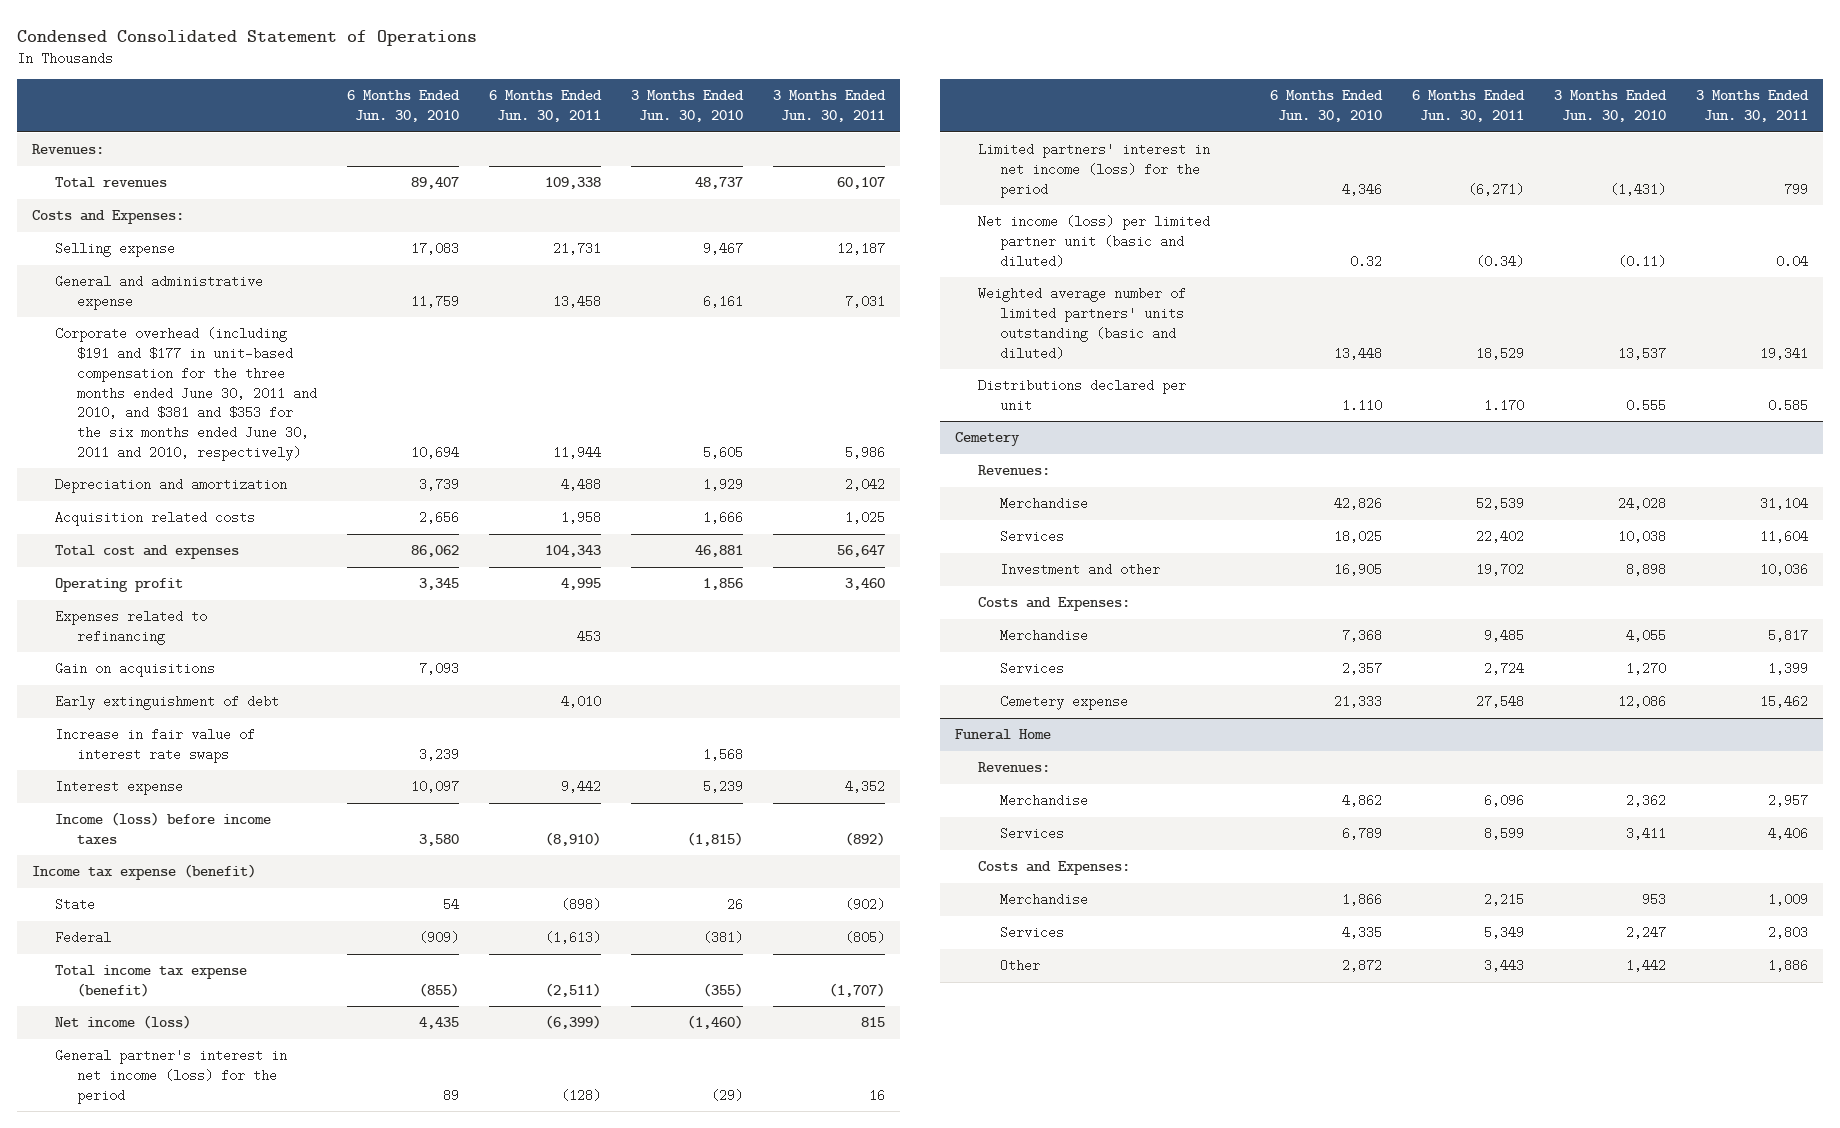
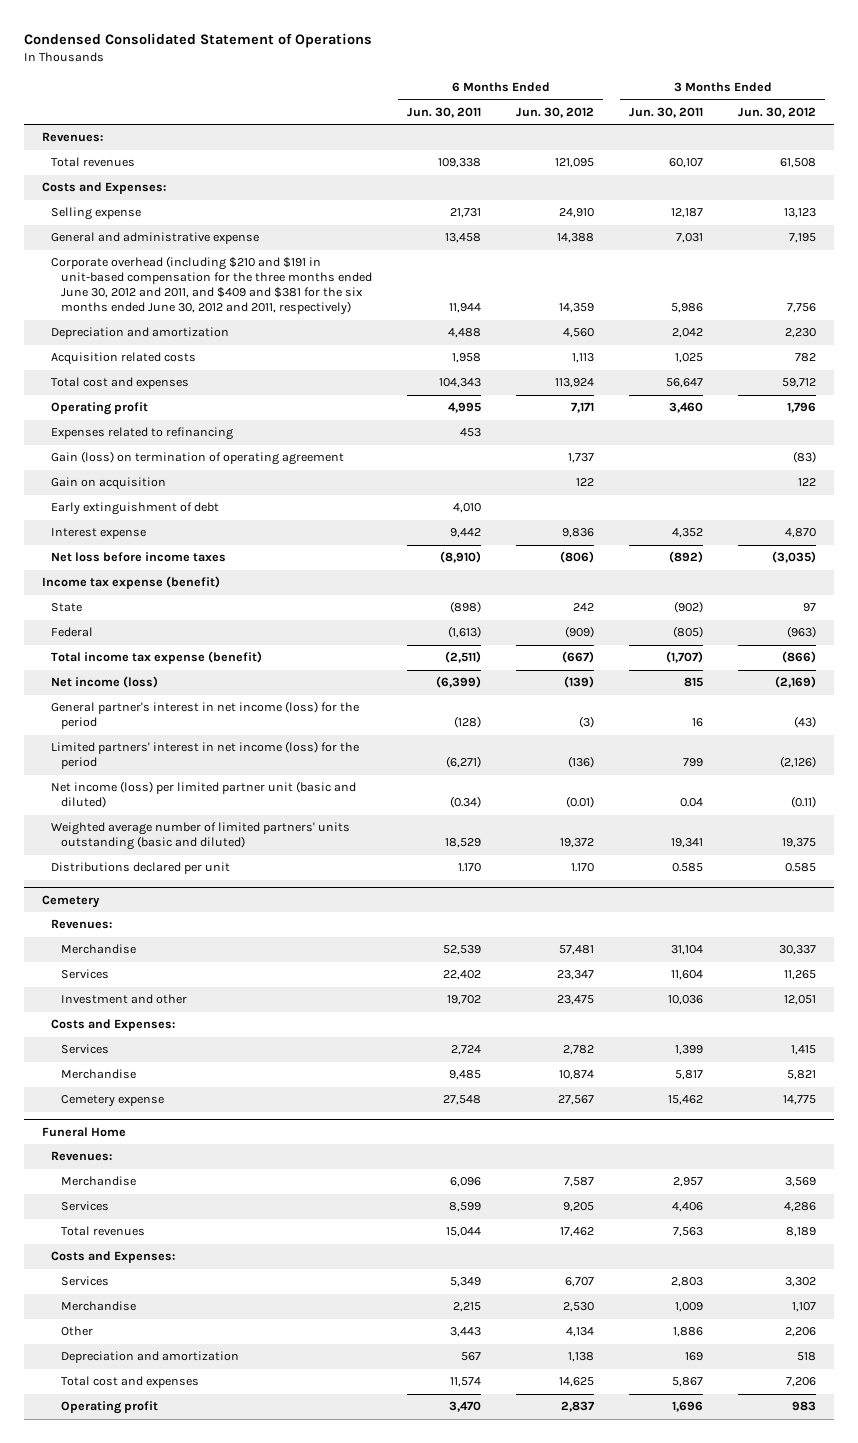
- | 6 Months Ended Jun. 30, 2010 | 6 Months Ended Jun. 30, 2011 | 3 Months Ended Jun. 30, 2010 | 3 Months Ended Jun. 30, 2011
+ | 6 Months Ended Jun. 30, 2011 | 6 Months Ended Jun. 30, 2012 | 3 Months Ended Jun. 30, 2011 | 3 Months Ended Jun. 30, 2012
- Corporate overhead (including $191 and $177 in unit-based compensation for the three months ended June 30, 2011 and 2010, and $381 and $353 for the six months ended June 30, 2011 and 2010, respectively) | 10,694 | 11,944 | 5,605 | 5,986
+ Corporate overhead (including $210 and $191 in unit-based compensation for the three months ended June 30, 2012 and 2011, and $409 and $381 for the six months ended June 30, 2012 and 2011, respectively) | 11,944 | 14,359 | 5,986 | 7,756
- Gain on acquisitions | 7,093 | | |
+ Gain (loss) on termination of operating agreement | | 1,737 | | (83)
+ Gain on acquisition | | 122 | | 122
- Increase in fair value of interest rate swaps | 3,239 | | 1,568 |
- Income (loss) before income taxes | 3,580 | (8,910) | (1,815) | (892)
+ Net loss before income taxes | (8,910) | (806) | (892) | (3,035)
@ Cemetery
moved down: Merchandise | 9,485 | 10,874 | 5,817 | 5,821
@ Funeral Home
+ Total revenues | 15,044 | 17,462 | 7,563 | 8,189
moved down: Merchandise | 2,215 | 2,530 | 1,009 | 1,107
+ Depreciation and amortization | 567 | 1,138 | 169 | 518
+ Total cost and expenses | 11,574 | 14,625 | 5,867 | 7,206
+ Operating profit | 3,470 | 2,837 | 1,696 | 983

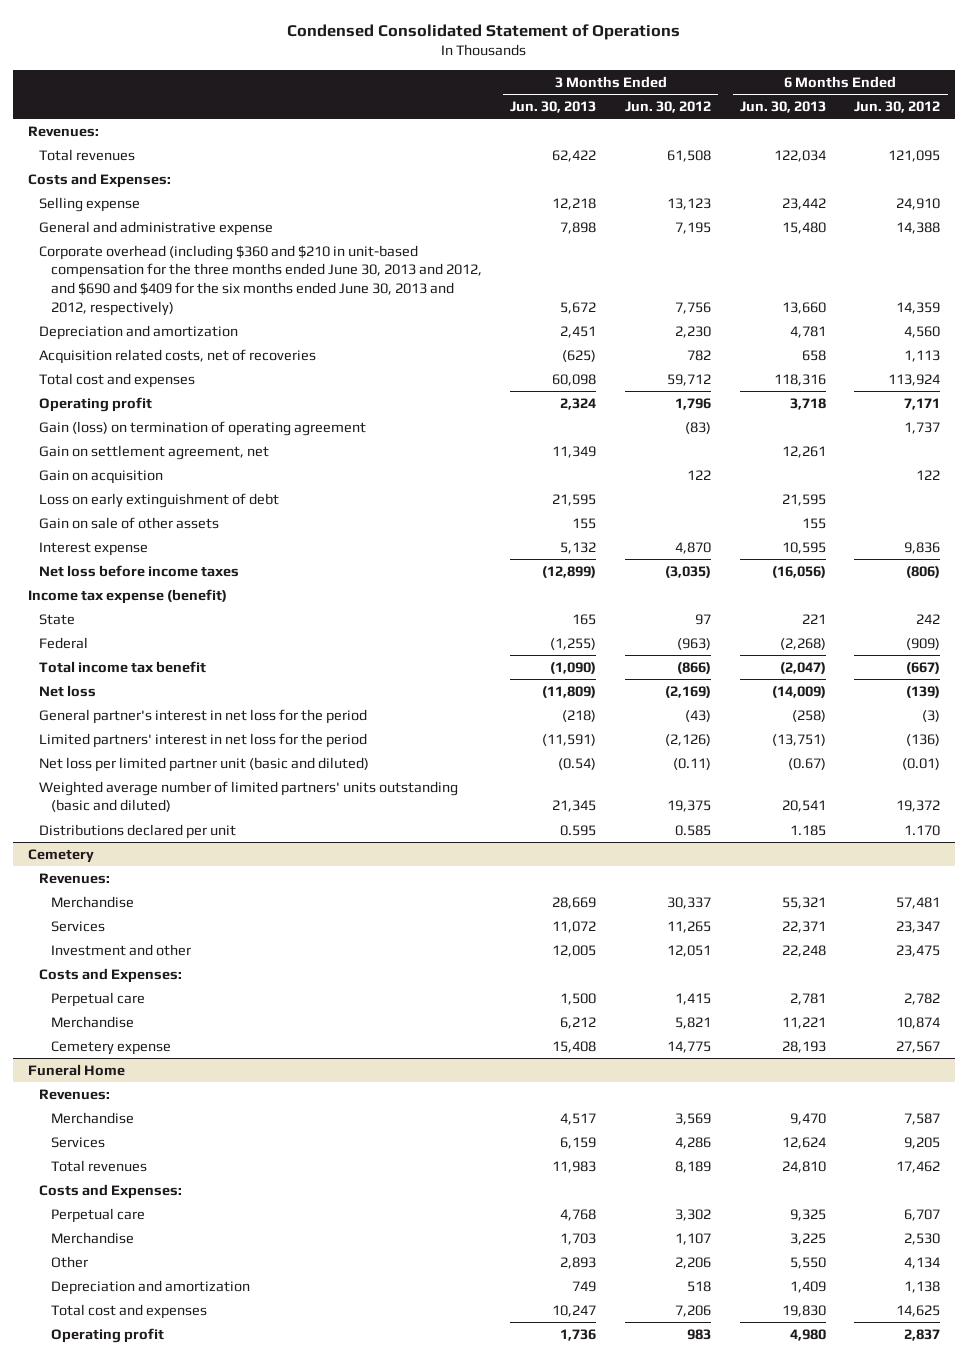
- | 6 Months Ended Jun. 30, 2011 | 6 Months Ended Jun. 30, 2012 | 3 Months Ended Jun. 30, 2011 | 3 Months Ended Jun. 30, 2012
+ | 3 Months Ended Jun. 30, 2013 | 3 Months Ended Jun. 30, 2012 | 6 Months Ended Jun. 30, 2013 | 6 Months Ended Jun. 30, 2012
- Corporate overhead (including $210 and $191 in unit-based compensation for the three months ended June 30, 2012 and 2011, and $409 and $381 for the six months ended June 30, 2012 and 2011, respectively) | 11,944 | 14,359 | 5,986 | 7,756
+ Corporate overhead (including $360 and $210 in unit-based compensation for the three months ended June 30, 2013 and 2012, and $690 and $409 for the six months ended June 30, 2013 and 2012, respectively) | 5,672 | 7,756 | 13,660 | 14,359
- Acquisition related costs | 1,958 | 1,113 | 1,025 | 782
+ Acquisition related costs, net of recoveries | (625) | 782 | 658 | 1,113
- Expenses related to refinancing | 453 | | |
+ Gain on settlement agreement, net | 11,349 | | 12,261 |
- Early extinguishment of debt | 4,010 | | |
+ Loss on early extinguishment of debt | 21,595 | | 21,595 |
+ Gain on sale of other assets | 155 | | 155 |
- Total income tax expense (benefit) | (2,511) | (667) | (1,707) | (866)
- Net income (loss) | (6,399) | (139) | 815 | (2,169)
- General partner's interest in net income (loss) for the period | (128) | (3) | 16 | (43)
- Limited partners' interest in net income (loss) for the period | (6,271) | (136) | 799 | (2,126)
- Net income (loss) per limited partner unit (basic and diluted) | (0.34) | (0.01) | 0.04 | (0.11)
+ Total income tax benefit | (1,090) | (866) | (2,047) | (667)
+ Net loss | (11,809) | (2,169) | (14,009) | (139)
+ General partner's interest in net loss for the period | (218) | (43) | (258) | (3)
+ Limited partners' interest in net loss for the period | (11,591) | (2,126) | (13,751) | (136)
+ Net loss per limited partner unit (basic and diluted) | (0.54) | (0.11) | (0.67) | (0.01)
@ Cemetery
- Services | 2,724 | 2,782 | 1,399 | 1,415
+ Perpetual care | 1,500 | 1,415 | 2,781 | 2,782
@ Funeral Home
- Services | 5,349 | 6,707 | 2,803 | 3,302
+ Perpetual care | 4,768 | 3,302 | 9,325 | 6,707

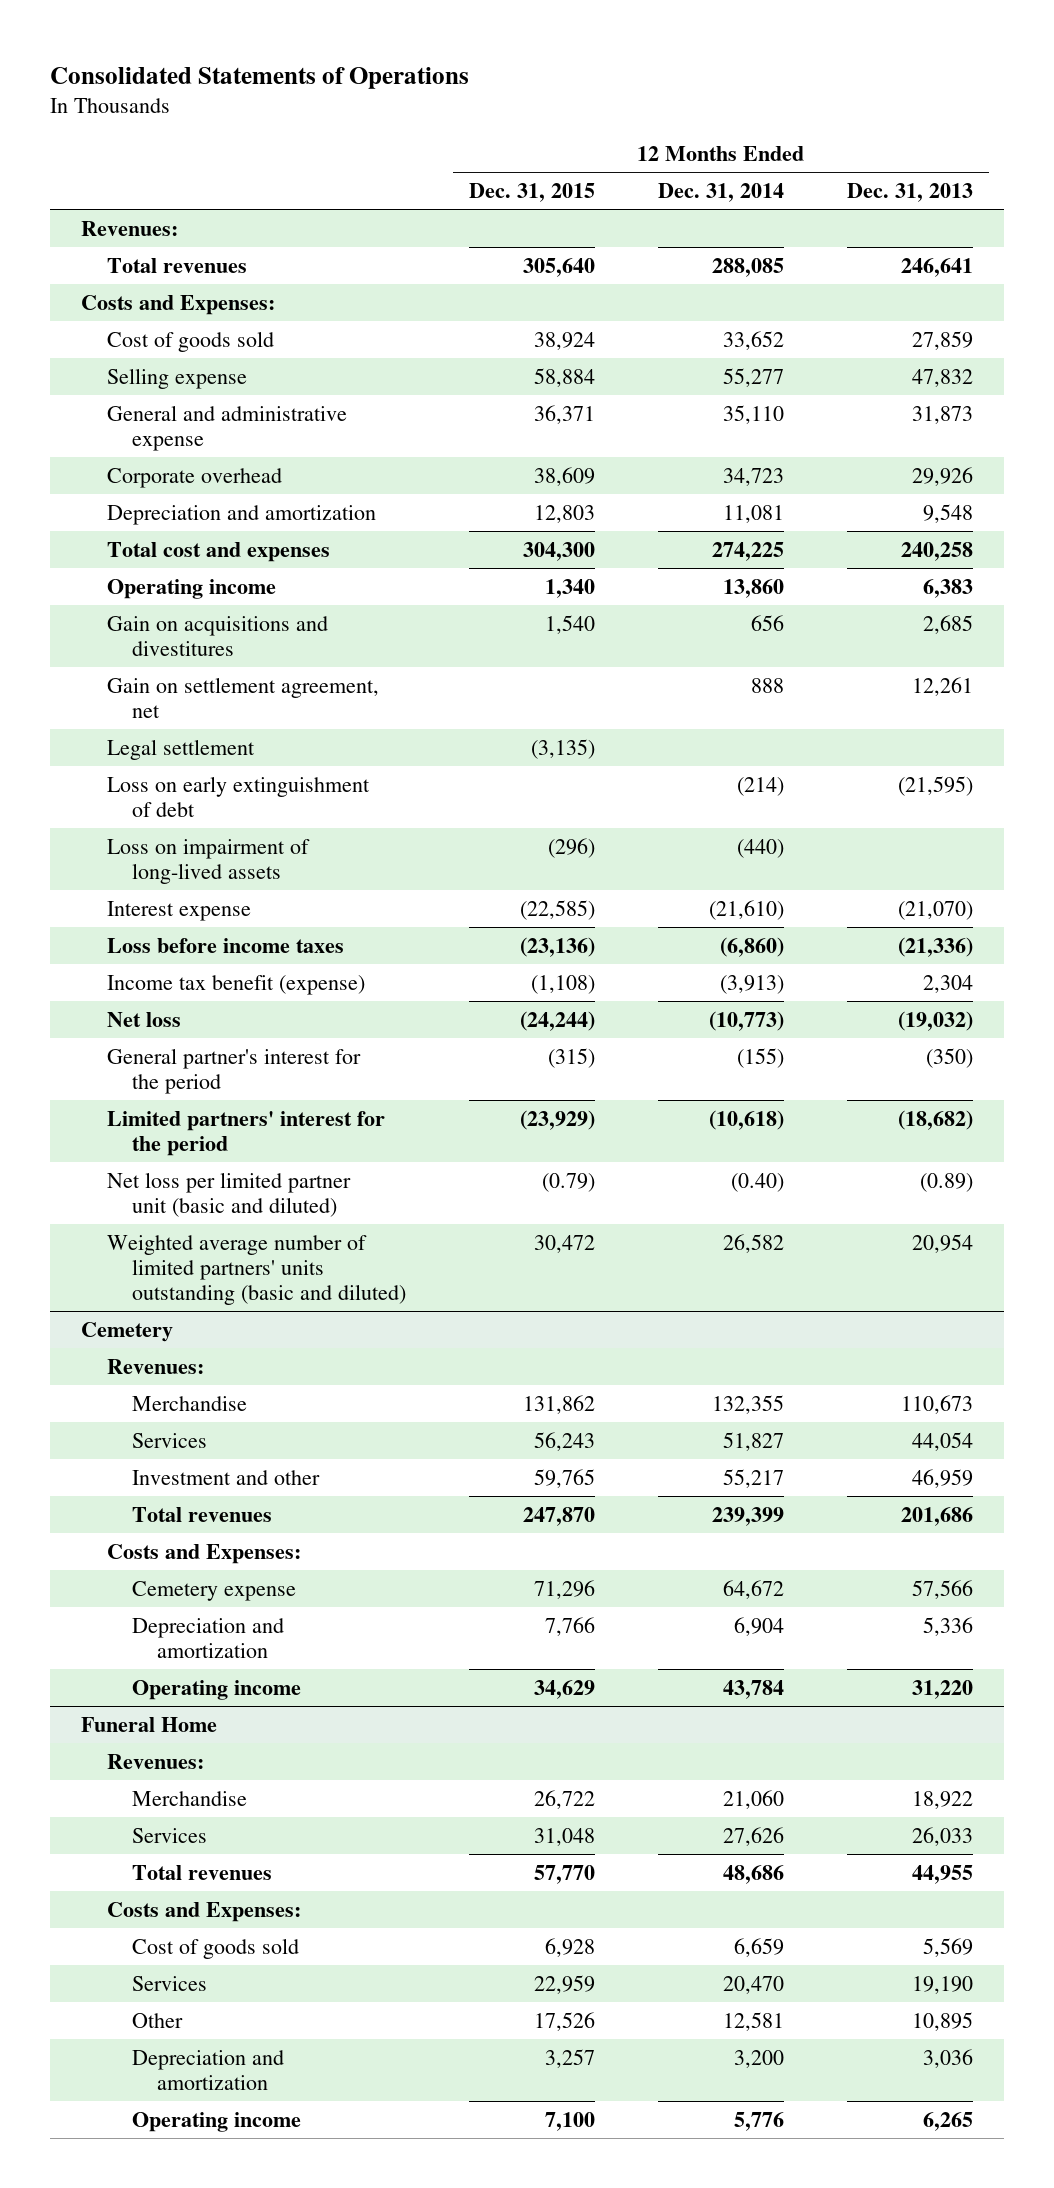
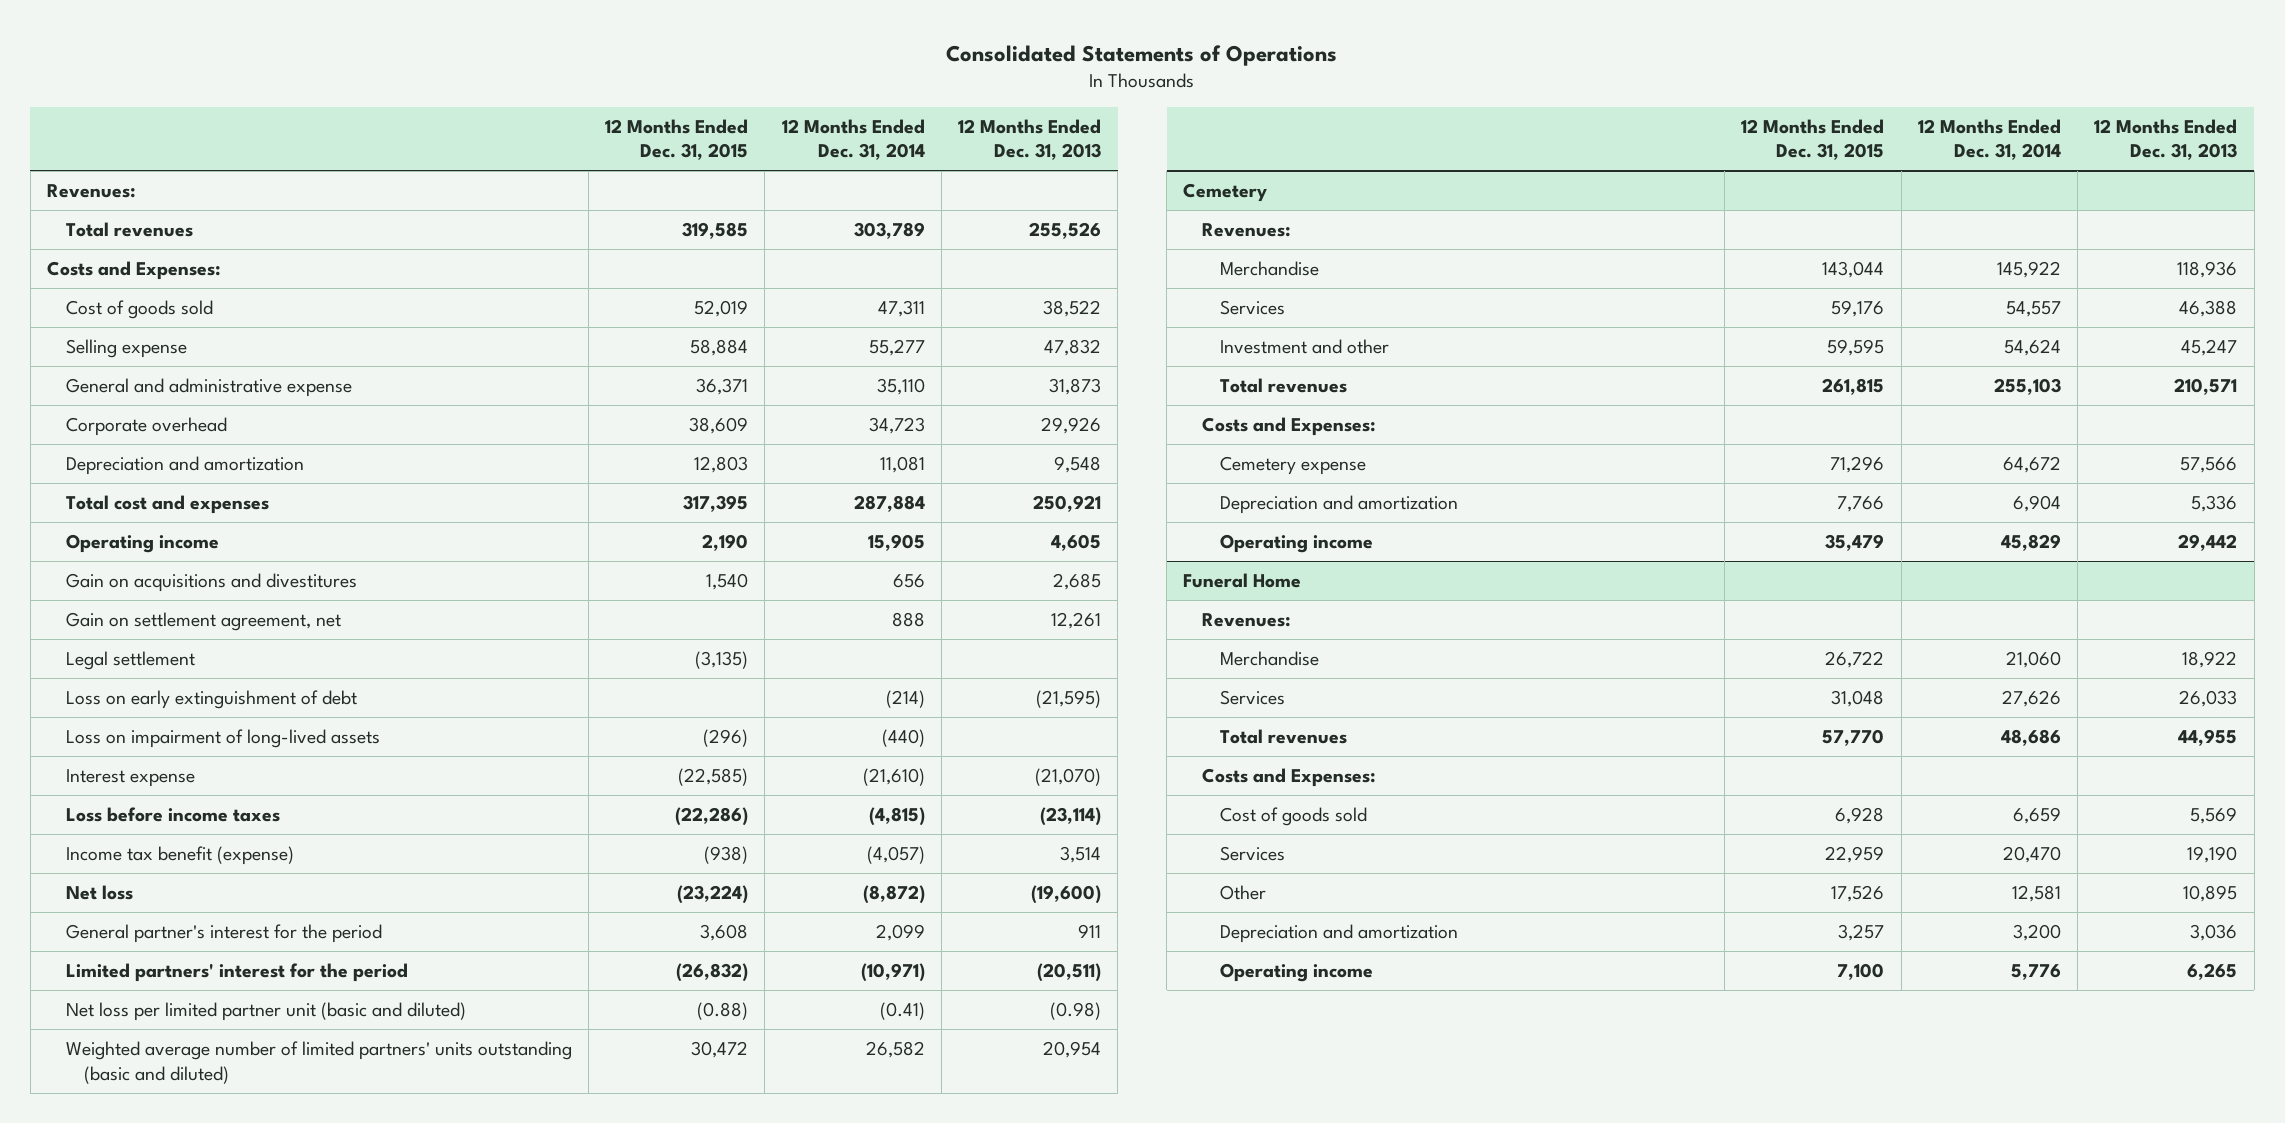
- Total revenues | 305,640 | 288,085 | 246,641
+ Total revenues | 319,585 | 303,789 | 255,526
- Cost of goods sold | 38,924 | 33,652 | 27,859
+ Cost of goods sold | 52,019 | 47,311 | 38,522
- Total cost and expenses | 304,300 | 274,225 | 240,258
- Operating income | 1,340 | 13,860 | 6,383
+ Total cost and expenses | 317,395 | 287,884 | 250,921
+ Operating income | 2,190 | 15,905 | 4,605
- Loss before income taxes | (23,136) | (6,860) | (21,336)
- Income tax benefit (expense) | (1,108) | (3,913) | 2,304
- Net loss | (24,244) | (10,773) | (19,032)
- General partner's interest for the period | (315) | (155) | (350)
- Limited partners' interest for the period | (23,929) | (10,618) | (18,682)
- Net loss per limited partner unit (basic and diluted) | (0.79) | (0.40) | (0.89)
+ Loss before income taxes | (22,286) | (4,815) | (23,114)
+ Income tax benefit (expense) | (938) | (4,057) | 3,514
+ Net loss | (23,224) | (8,872) | (19,600)
+ General partner's interest for the period | 3,608 | 2,099 | 911
+ Limited partners' interest for the period | (26,832) | (10,971) | (20,511)
+ Net loss per limited partner unit (basic and diluted) | (0.88) | (0.41) | (0.98)
@ Cemetery
- Merchandise | 131,862 | 132,355 | 110,673
- Services | 56,243 | 51,827 | 44,054
- Investment and other | 59,765 | 55,217 | 46,959
- Total revenues | 247,870 | 239,399 | 201,686
+ Merchandise | 143,044 | 145,922 | 118,936
+ Services | 59,176 | 54,557 | 46,388
+ Investment and other | 59,595 | 54,624 | 45,247
+ Total revenues | 261,815 | 255,103 | 210,571
- Operating income | 34,629 | 43,784 | 31,220
+ Operating income | 35,479 | 45,829 | 29,442

